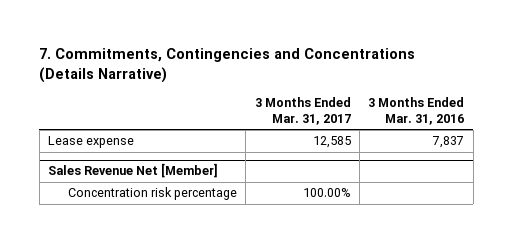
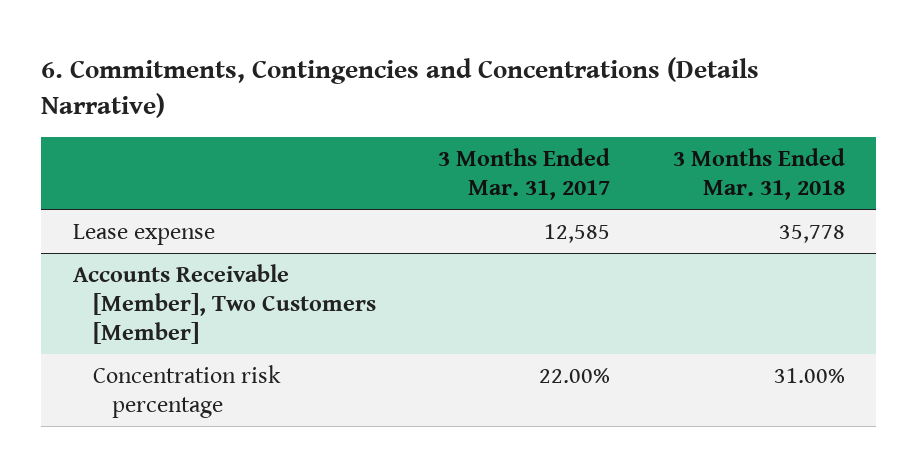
- 7. Commitments, Contingencies and Concentrations (Details Narrative)
+ 6. Commitments, Contingencies and Concentrations (Details Narrative)
- | 3 Months Ended Mar. 31, 2017 | 3 Months Ended Mar. 31, 2016
+ | 3 Months Ended Mar. 31, 2017 | 3 Months Ended Mar. 31, 2018
- Sales Revenue Net [Member]
- Concentration risk percentage | 100.00% |
+ Accounts Receivable [Member], Two Customers [Member]
+ Concentration risk percentage | 22.00% | 31.00%

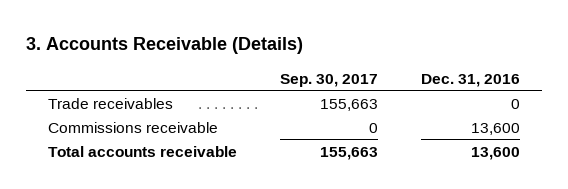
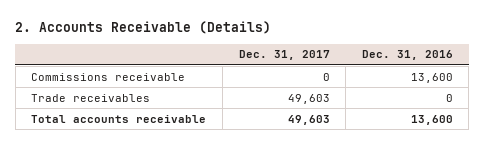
- 3. Accounts Receivable (Details)
+ 2. Accounts Receivable (Details)
- | Sep. 30, 2017 | Dec. 31, 2016
+ | Dec. 31, 2017 | Dec. 31, 2016
moved down: Trade receivables | 49,603 | 0

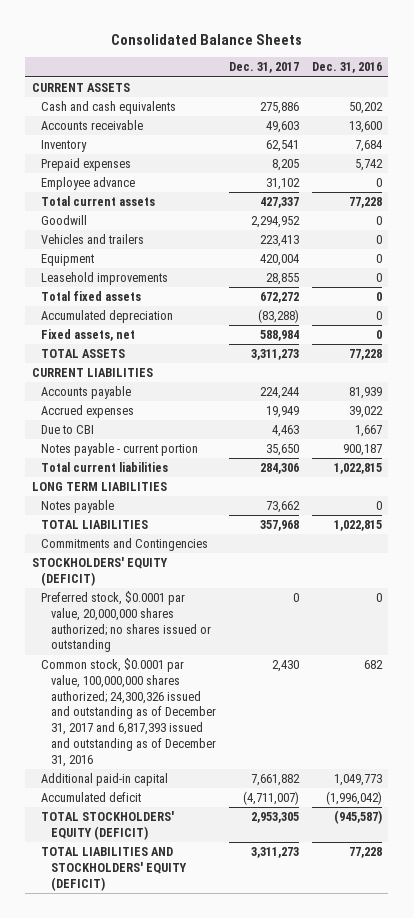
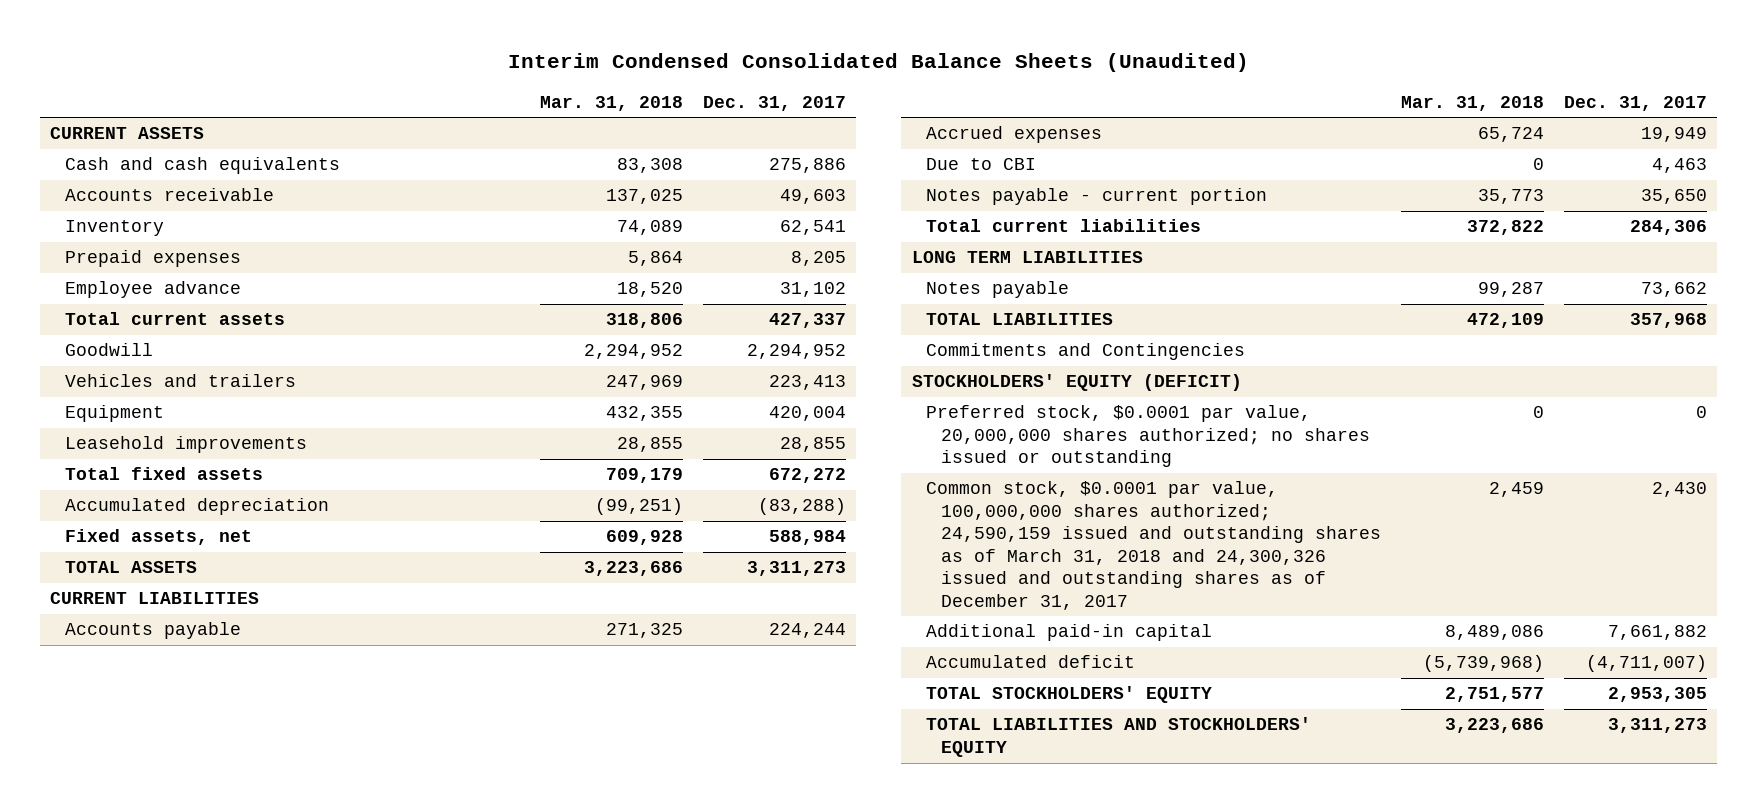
- Consolidated Balance Sheets
+ Interim Condensed Consolidated Balance Sheets (Unaudited)
- | Dec. 31, 2017 | Dec. 31, 2016
+ | Mar. 31, 2018 | Dec. 31, 2017
- Common stock, $0.0001 par value, 100,000,000 shares authorized; 24,300,326 issued and outstanding as of December 31, 2017 and 6,817,393 issued and outstanding as of December 31, 2016 | 2,430 | 682
+ Common stock, $0.0001 par value, 100,000,000 shares authorized; 24,590,159 issued and outstanding shares as of March 31, 2018 and 24,300,326 issued and outstanding shares as of December 31, 2017 | 2,459 | 2,430
- TOTAL STOCKHOLDERS' EQUITY (DEFICIT) | 2,953,305 | (945,587)
- TOTAL LIABILITIES AND STOCKHOLDERS' EQUITY (DEFICIT) | 3,311,273 | 77,228
+ TOTAL STOCKHOLDERS' EQUITY | 2,751,577 | 2,953,305
+ TOTAL LIABILITIES AND STOCKHOLDERS' EQUITY | 3,223,686 | 3,311,273

